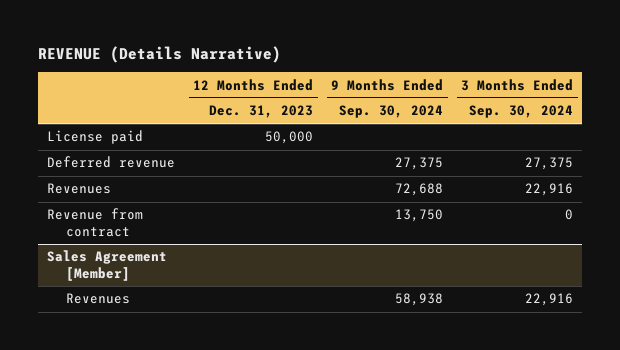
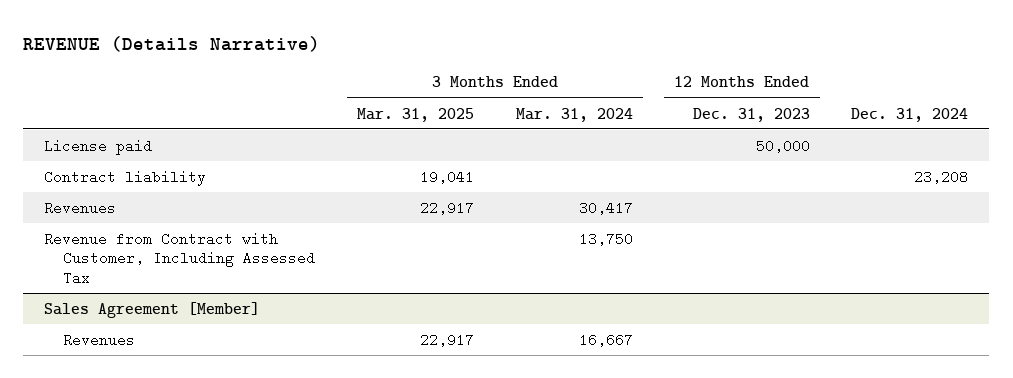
- | 12 Months Ended Dec. 31, 2023 | 9 Months Ended Sep. 30, 2024 | 3 Months Ended Sep. 30, 2024
+ | 3 Months Ended Mar. 31, 2025 | 3 Months Ended Mar. 31, 2024 | 12 Months Ended Dec. 31, 2023 | Dec. 31, 2024
- Deferred revenue | | 27,375 | 27,375
+ Contract liability | 19,041 | | | 23,208
- Revenue from contract | | 13,750 | 0
+ Revenue from Contract with Customer, Including Assessed Tax | | 13,750 | |

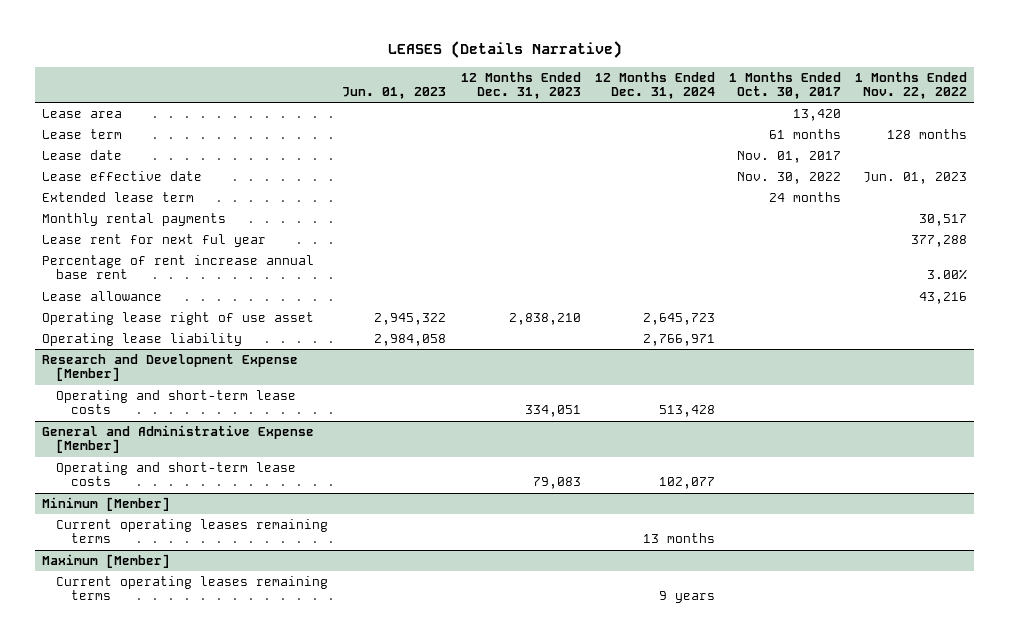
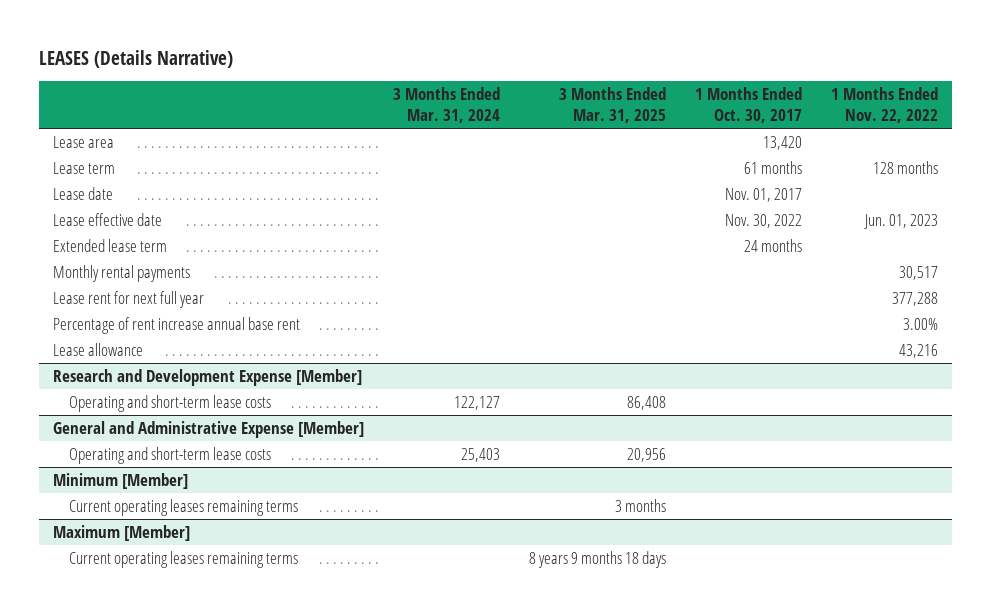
- | Jun. 01, 2023 | 12 Months Ended Dec. 31, 2023 | 12 Months Ended Dec. 31, 2024 | 1 Months Ended Oct. 30, 2017 | 1 Months Ended Nov. 22, 2022
+ | 3 Months Ended Mar. 31, 2024 | 3 Months Ended Mar. 31, 2025 | 1 Months Ended Oct. 30, 2017 | 1 Months Ended Nov. 22, 2022
- Lease rent for next ful year | | | | | 377,288
+ Lease rent for next full year | | | | 377,288
- Operating lease right of use asset | 2,945,322 | 2,838,210 | 2,645,723 | |
- Operating lease liability | 2,984,058 | | 2,766,971 | |

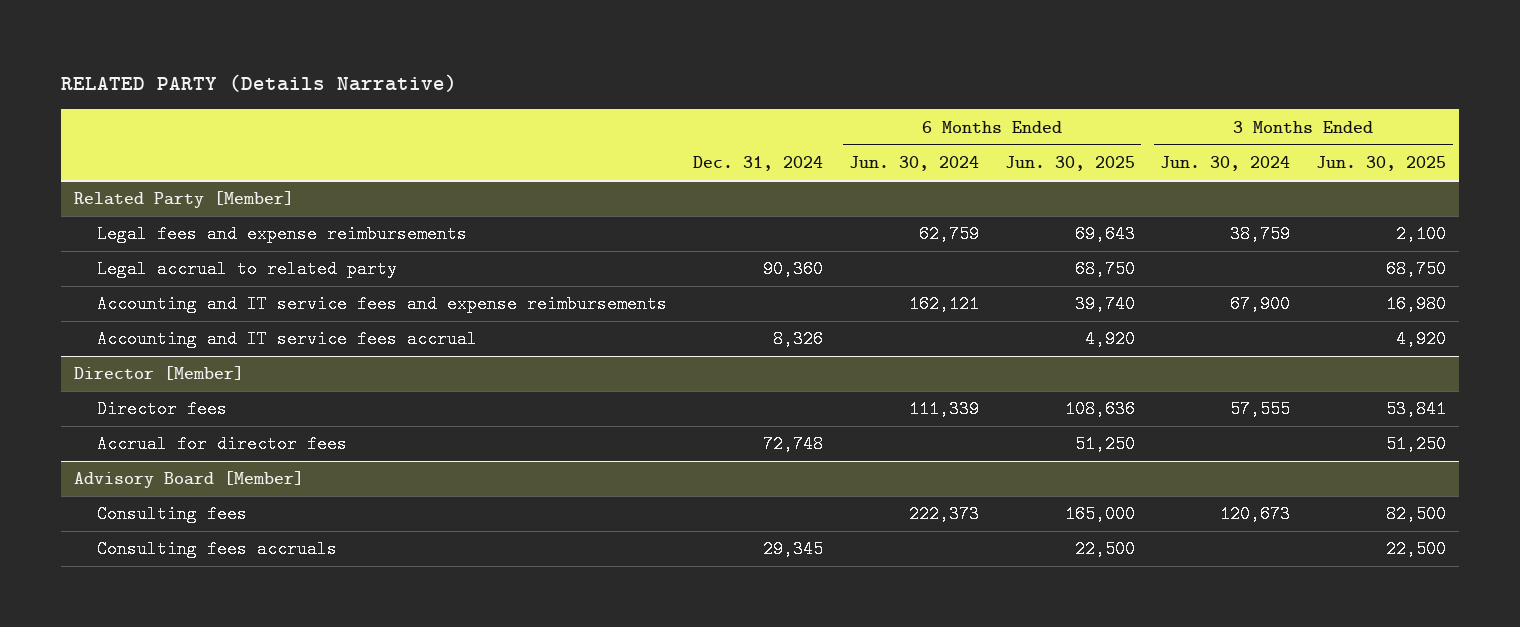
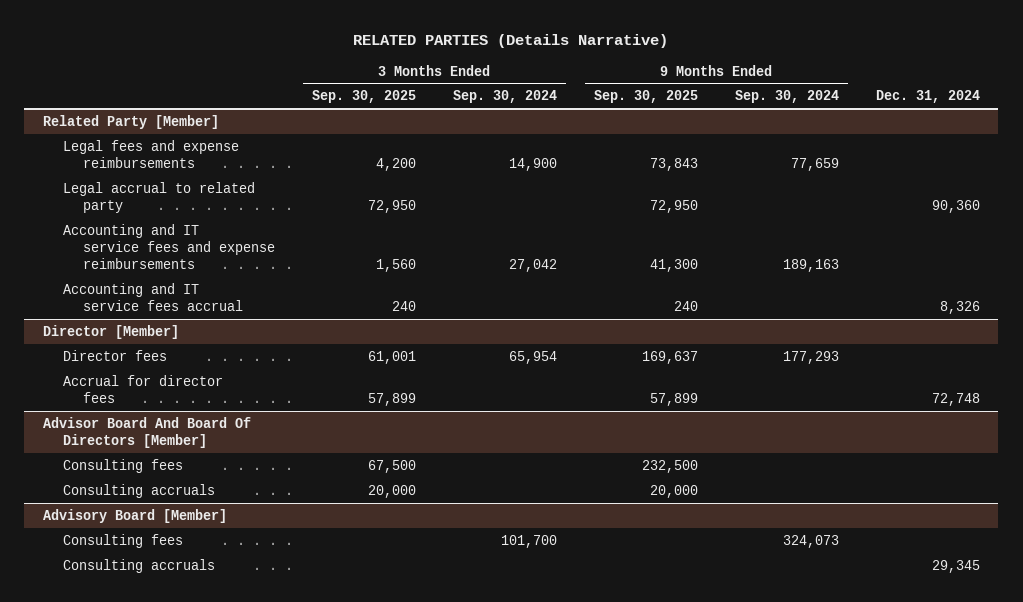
- RELATED PARTY (Details Narrative)
+ RELATED PARTIES (Details Narrative)
- | Dec. 31, 2024 | 6 Months Ended Jun. 30, 2024 | 6 Months Ended Jun. 30, 2025 | 3 Months Ended Jun. 30, 2024 | 3 Months Ended Jun. 30, 2025
+ | 3 Months Ended Sep. 30, 2025 | 3 Months Ended Sep. 30, 2024 | 9 Months Ended Sep. 30, 2025 | 9 Months Ended Sep. 30, 2024 | Dec. 31, 2024
+ Advisor Board And Board Of Directors [Member]
+ Consulting fees | 67,500 | | 232,500 | |
+ Consulting accruals | 20,000 | | 20,000 | |
@ Advisory Board [Member]
- Consulting fees accruals | 29,345 | | 22,500 | | 22,500
+ Consulting accruals | | | | | 29,345

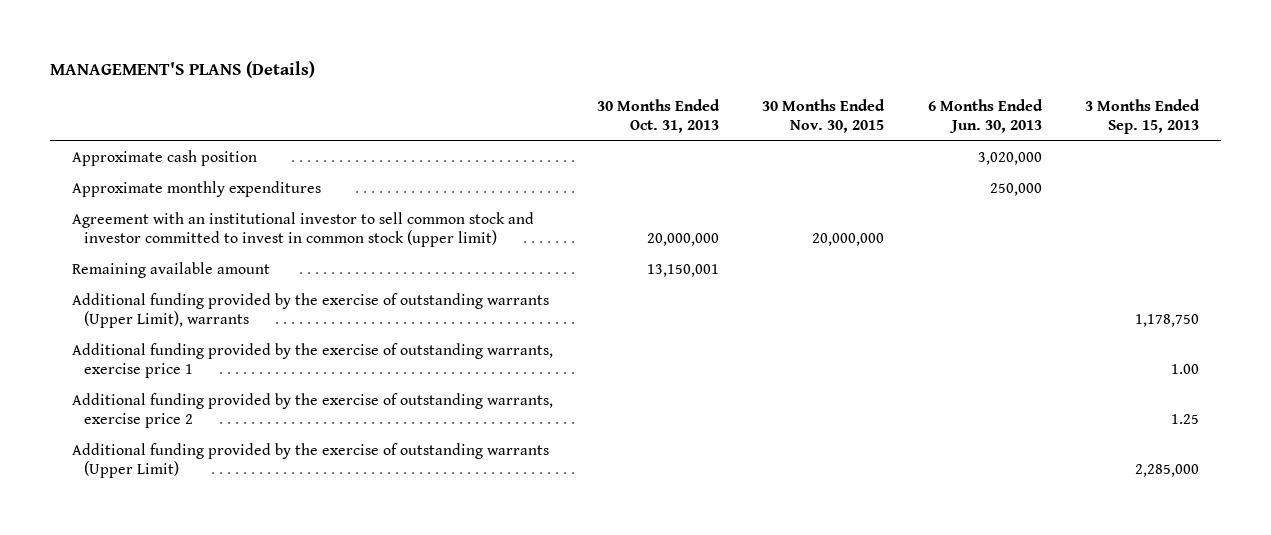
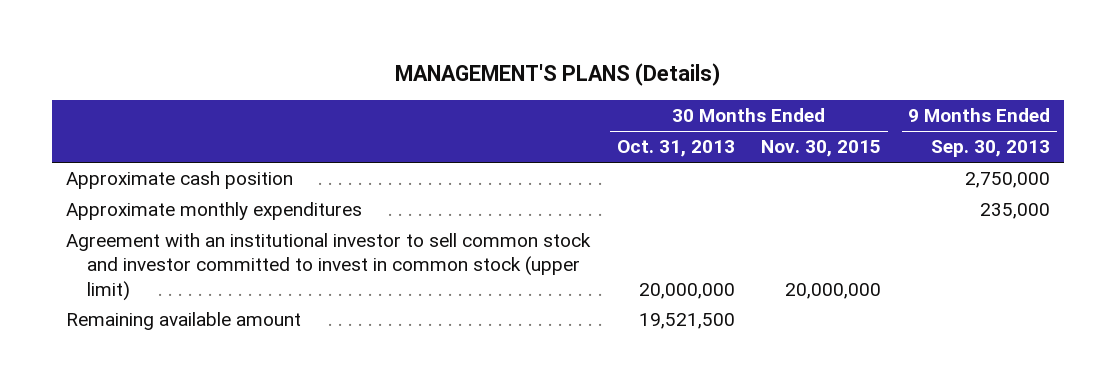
- | 30 Months Ended Oct. 31, 2013 | 30 Months Ended Nov. 30, 2015 | 6 Months Ended Jun. 30, 2013 | 3 Months Ended Sep. 15, 2013
+ | 30 Months Ended Oct. 31, 2013 | 30 Months Ended Nov. 30, 2015 | 9 Months Ended Sep. 30, 2013
- Remaining available amount | 13,150,001 | | |
- Additional funding provided by the exercise of outstanding warrants (Upper Limit), warrants | | | | 1,178,750
- Additional funding provided by the exercise of outstanding warrants, exercise price 1 | | | | 1.00
- Additional funding provided by the exercise of outstanding warrants, exercise price 2 | | | | 1.25
- Additional funding provided by the exercise of outstanding warrants (Upper Limit) | | | | 2,285,000
+ Remaining available amount | 19,521,500 | |

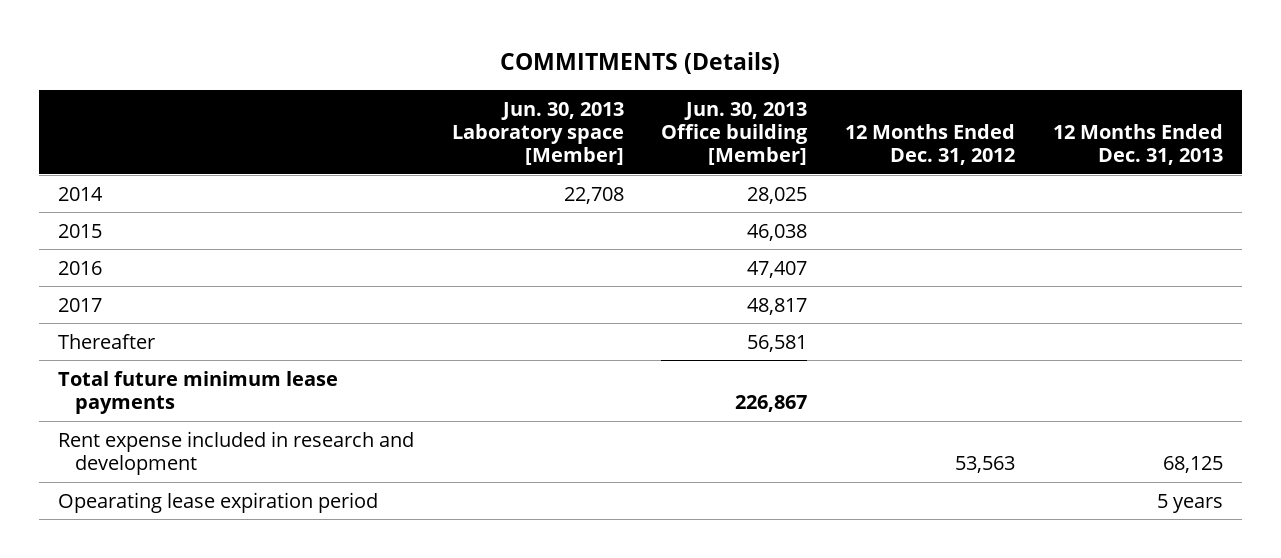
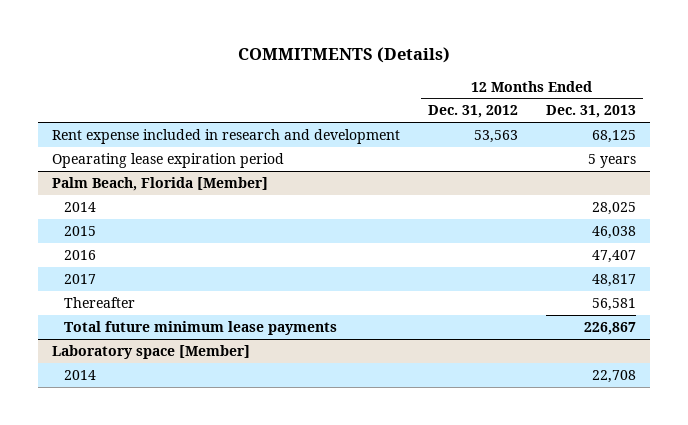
- | Jun. 30, 2013 Laboratory space [Member] | Jun. 30, 2013 Office building [Member] | 12 Months Ended Dec. 31, 2012 | 12 Months Ended Dec. 31, 2013
+ | 12 Months Ended Dec. 31, 2012 | 12 Months Ended Dec. 31, 2013
- 2014 | 22,708 | 28,025 | |
- 2015 | | 46,038 | |
- 2016 | | 47,407 | |
- 2017 | | 48,817 | |
- Thereafter | | 56,581 | |
- Total future minimum lease payments | | 226,867 | |
+ Palm Beach, Florida [Member]
+ 2014 | | 28,025
+ 2015 | | 46,038
+ 2016 | | 47,407
+ 2017 | | 48,817
+ Thereafter | | 56,581
+ Total future minimum lease payments | | 226,867
+ Laboratory space [Member]
+ 2014 | | 22,708

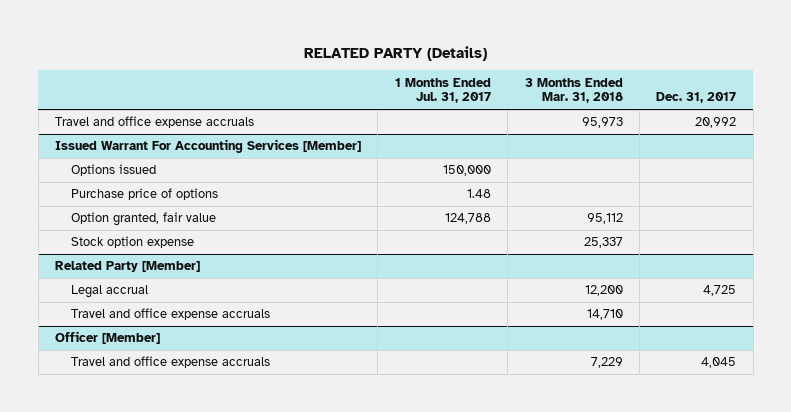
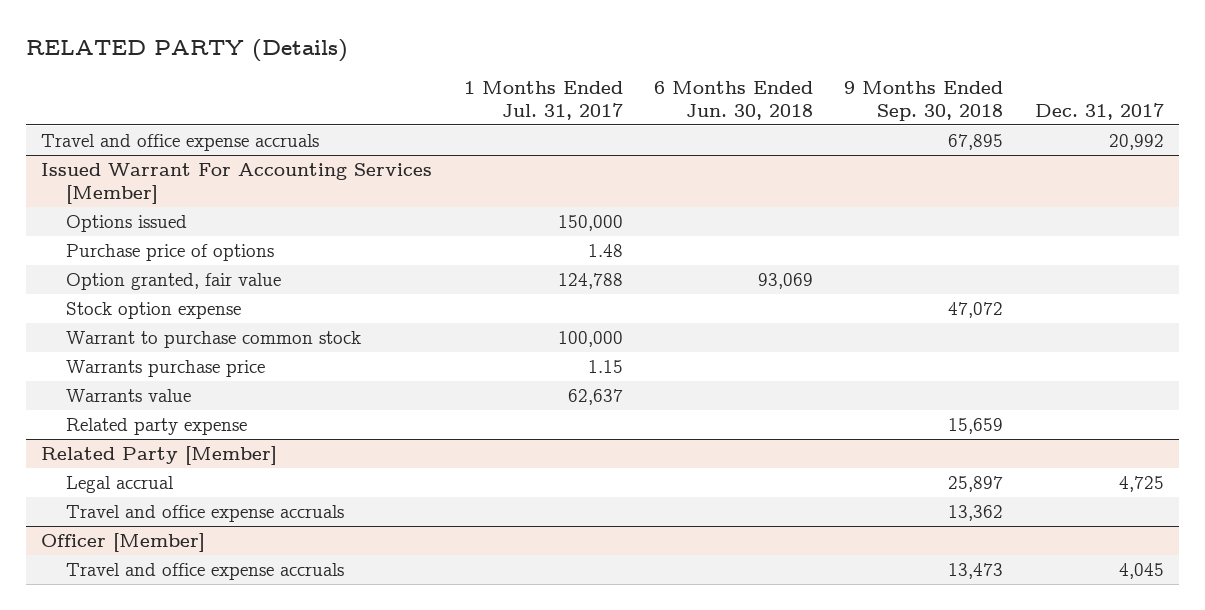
- | 1 Months Ended Jul. 31, 2017 | 3 Months Ended Mar. 31, 2018 | Dec. 31, 2017
+ | 1 Months Ended Jul. 31, 2017 | 6 Months Ended Jun. 30, 2018 | 9 Months Ended Sep. 30, 2018 | Dec. 31, 2017
@ Issued Warrant For Accounting Services [Member]
+ Warrant to purchase common stock | 100,000 | | |
+ Warrants purchase price | 1.15 | | |
+ Warrants value | 62,637 | | |
+ Related party expense | | | 15,659 |

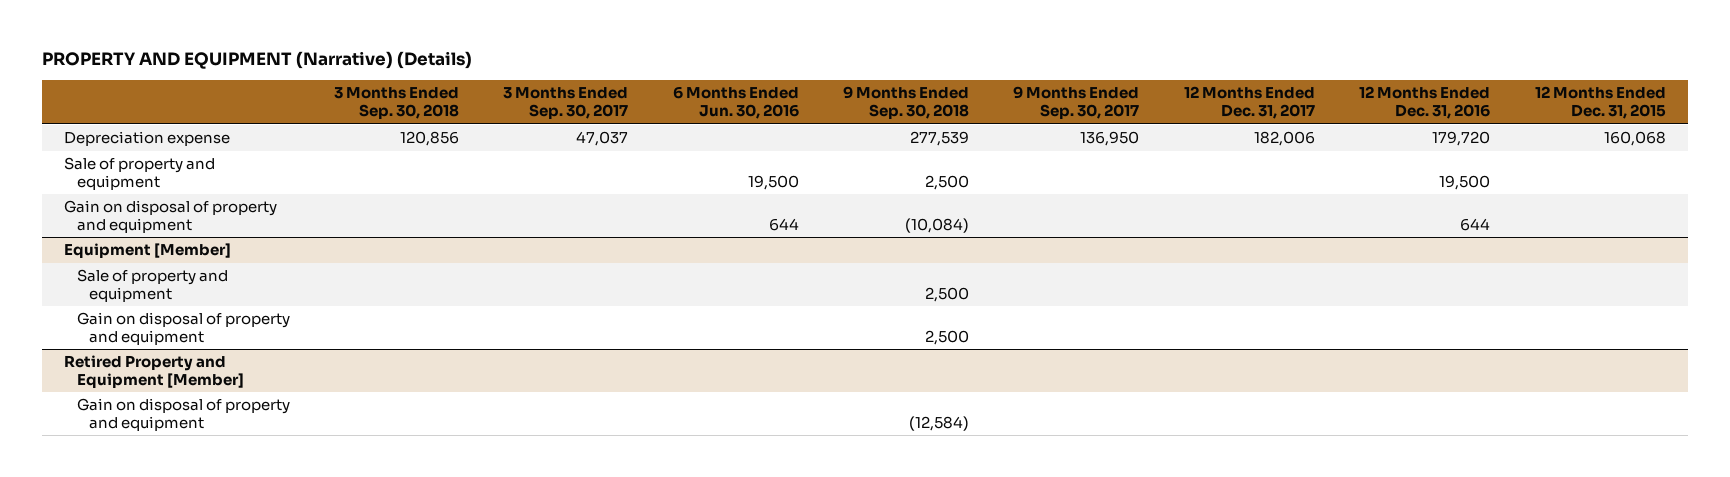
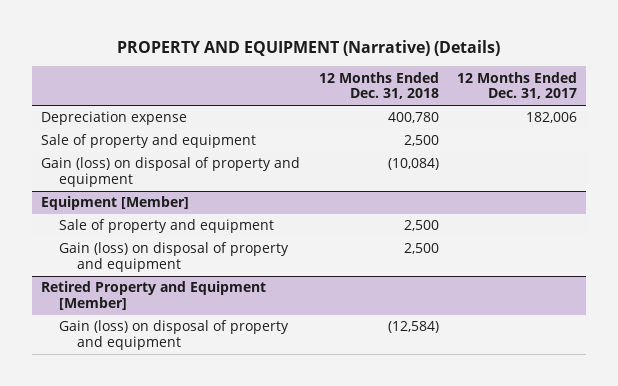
- | 3 Months Ended Sep. 30, 2018 | 3 Months Ended Sep. 30, 2017 | 6 Months Ended Jun. 30, 2016 | 9 Months Ended Sep. 30, 2018 | 9 Months Ended Sep. 30, 2017 | 12 Months Ended Dec. 31, 2017 | 12 Months Ended Dec. 31, 2016 | 12 Months Ended Dec. 31, 2015
+ | 12 Months Ended Dec. 31, 2018 | 12 Months Ended Dec. 31, 2017
- Gain on disposal of property and equipment | | | 644 | (10,084) | | | 644 |
+ Gain (loss) on disposal of property and equipment | (10,084) |
@ Equipment [Member]
- Gain on disposal of property and equipment | | | | 2,500 | | | |
+ Gain (loss) on disposal of property and equipment | 2,500 |
@ Retired Property and Equipment [Member]
- Gain on disposal of property and equipment | | | | (12,584) | | | |
+ Gain (loss) on disposal of property and equipment | (12,584) |

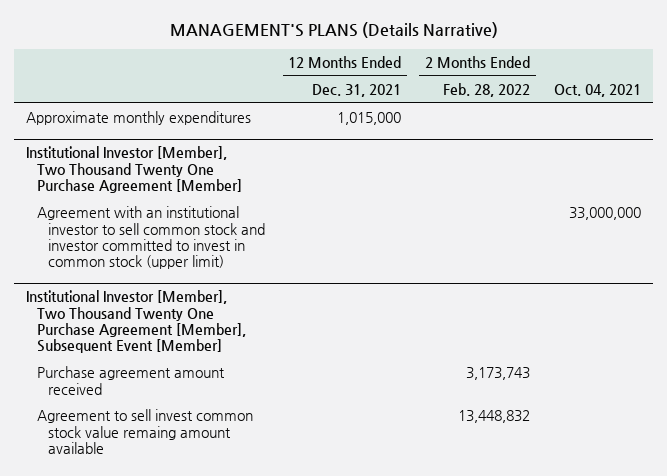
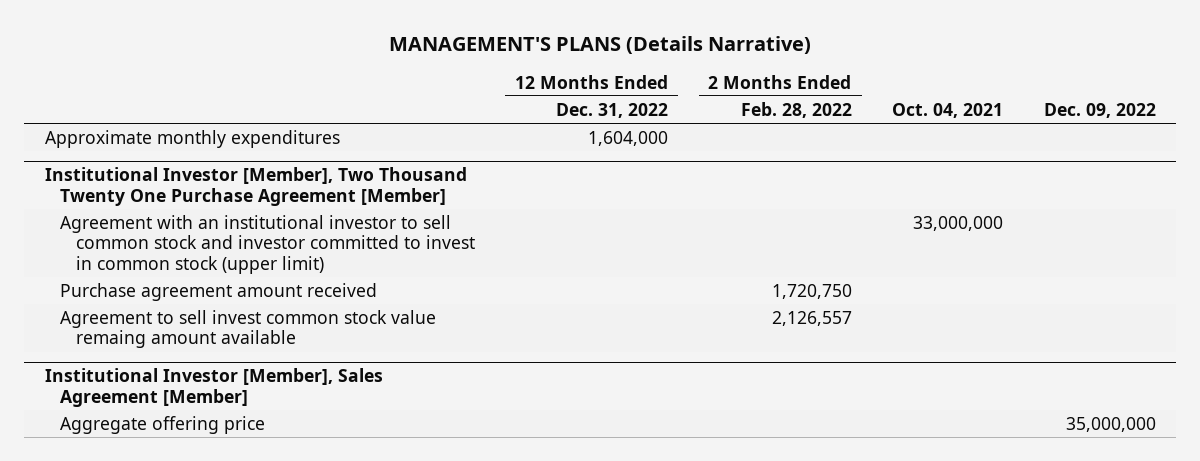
- | 12 Months Ended Dec. 31, 2021 | 2 Months Ended Feb. 28, 2022 | Oct. 04, 2021
+ | 12 Months Ended Dec. 31, 2022 | 2 Months Ended Feb. 28, 2022 | Oct. 04, 2021 | Dec. 09, 2022
- Institutional Investor [Member], Two Thousand Twenty One Purchase Agreement [Member], Subsequent Event [Member]
- Purchase agreement amount received | | 3,173,743 |
- Agreement to sell invest common stock value remaing amount available | | 13,448,832 |
@ Institutional Investor [Member], Two Thousand Twenty One Purchase Agreement [Member]
+ Purchase agreement amount received | | 1,720,750 | |
+ Agreement to sell invest common stock value remaing amount available | | 2,126,557 | |
+ Institutional Investor [Member], Sales Agreement [Member]
+ Aggregate offering price | | | | 35,000,000

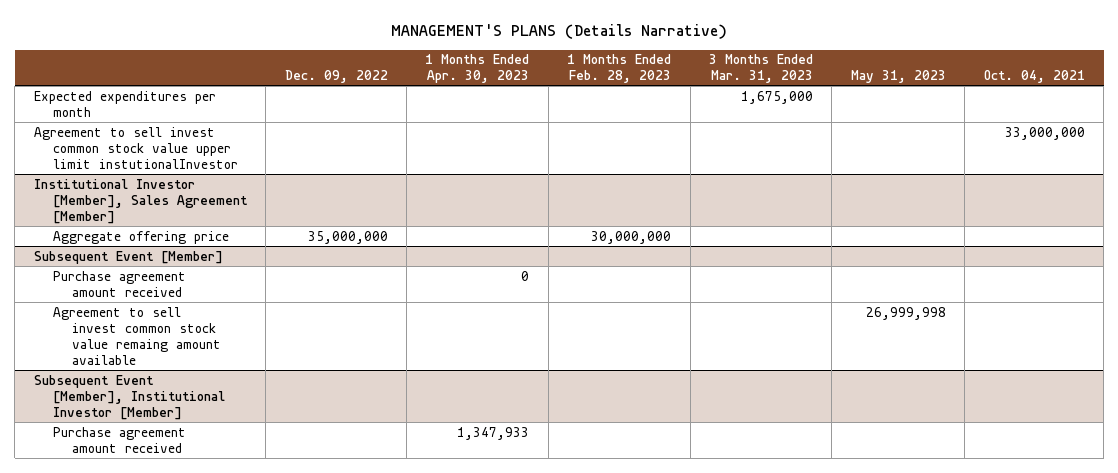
- | 12 Months Ended Dec. 31, 2022 | 2 Months Ended Feb. 28, 2022 | Oct. 04, 2021 | Dec. 09, 2022
+ | Dec. 09, 2022 | 1 Months Ended Apr. 30, 2023 | 1 Months Ended Feb. 28, 2023 | 3 Months Ended Mar. 31, 2023 | May 31, 2023 | Oct. 04, 2021
- Approximate monthly expenditures | 1,604,000 | | |
- Institutional Investor [Member], Two Thousand Twenty One Purchase Agreement [Member]
- Agreement with an institutional investor to sell common stock and investor committed to invest in common stock (upper limit) | | | 33,000,000 |
- Purchase agreement amount received | | 1,720,750 | |
- Agreement to sell invest common stock value remaing amount available | | 2,126,557 | |
+ Expected expenditures per month | | | | 1,675,000 | |
+ Agreement to sell invest common stock value upper limit instutionalInvestor | | | | | | 33,000,000
+ Subsequent Event [Member]
+ Purchase agreement amount received | | 0 | | | |
+ Agreement to sell invest common stock value remaing amount available | | | | | 26,999,998 |
+ Subsequent Event [Member], Institutional Investor [Member]
+ Purchase agreement amount received | | 1,347,933 | | | |

